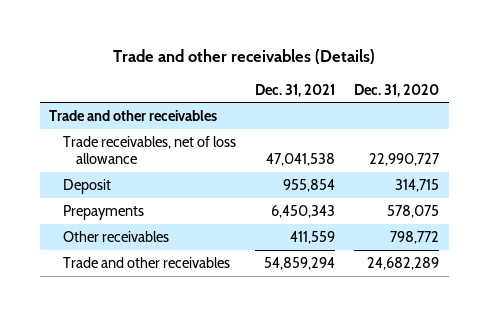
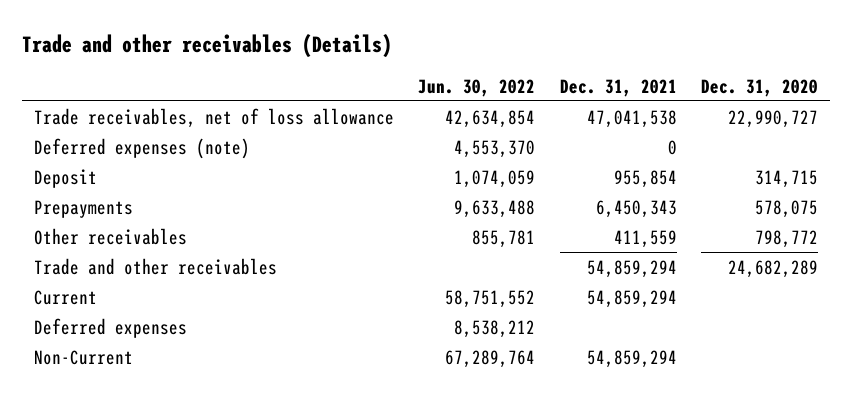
- | Dec. 31, 2021 | Dec. 31, 2020
+ | Jun. 30, 2022 | Dec. 31, 2021 | Dec. 31, 2020
- Trade and other receivables
+ Deferred expenses (note) | 4,553,370 | 0 |
+ Current | 58,751,552 | 54,859,294 |
+ Deferred expenses | 8,538,212 | |
+ Non-Current | 67,289,764 | 54,859,294 |

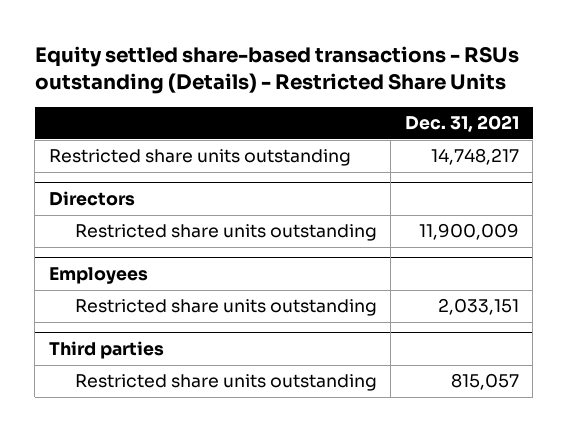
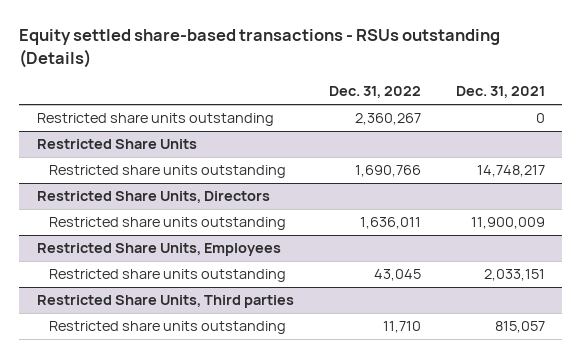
- Equity settled share-based transactions - RSUs outstanding (Details) - Restricted Share Units
+ Equity settled share-based transactions - RSUs outstanding (Details)
- | Dec. 31, 2021
+ | Dec. 31, 2022 | Dec. 31, 2021
+ Restricted share units outstanding | 2,360,267 | 0
+ Restricted Share Units
- Directors
+ Restricted Share Units, Directors
- Employees
+ Restricted Share Units, Employees
- Third parties
+ Restricted Share Units, Third parties

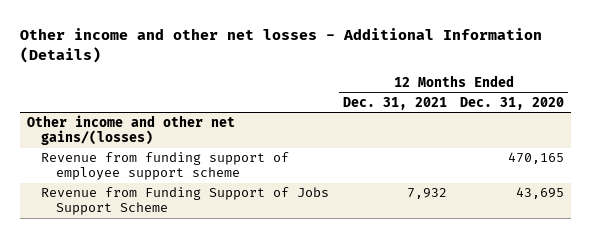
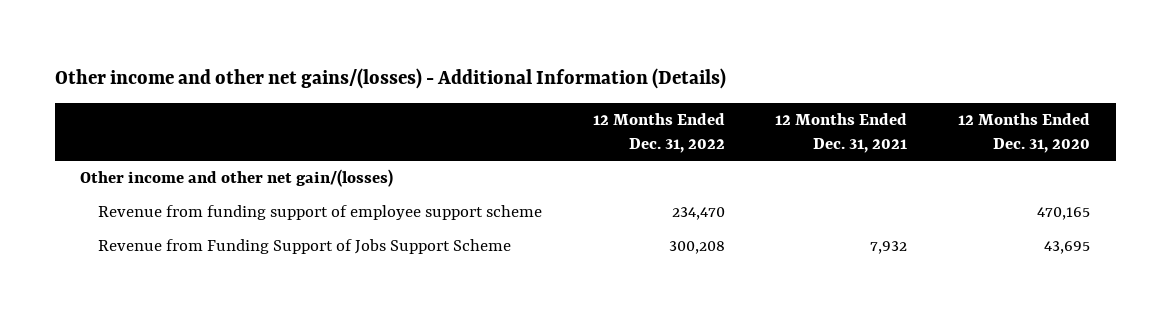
- Other income and other net losses - Additional Information (Details)
+ Other income and other net gains/(losses) - Additional Information (Details)
- | 12 Months Ended Dec. 31, 2021 | 12 Months Ended Dec. 31, 2020
+ | 12 Months Ended Dec. 31, 2022 | 12 Months Ended Dec. 31, 2021 | 12 Months Ended Dec. 31, 2020
- Other income and other net gains/(losses)
+ Other income and other net gain/(losses)

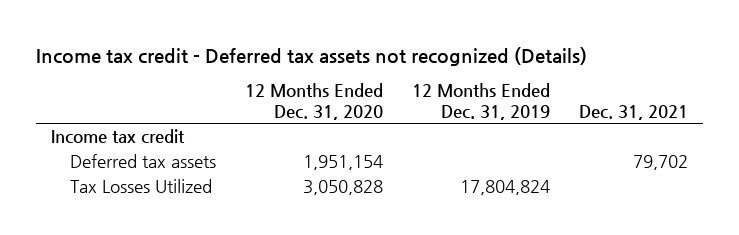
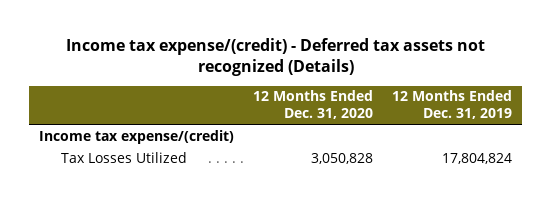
- Income tax credit - Deferred tax assets not recognized (Details)
+ Income tax expense/(credit) - Deferred tax assets not recognized (Details)
- | 12 Months Ended Dec. 31, 2020 | 12 Months Ended Dec. 31, 2019 | Dec. 31, 2021
+ | 12 Months Ended Dec. 31, 2020 | 12 Months Ended Dec. 31, 2019
- Income tax credit
- Deferred tax assets | 1,951,154 | | 79,702
+ Income tax expense/(credit)

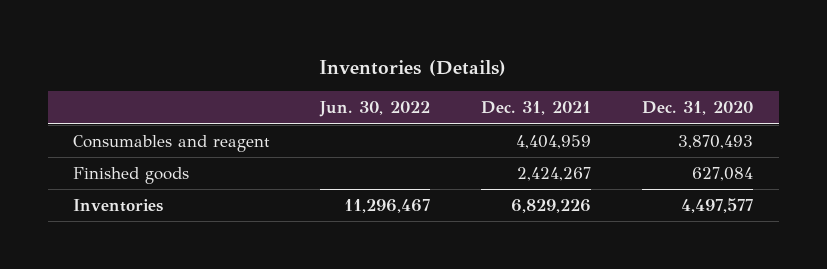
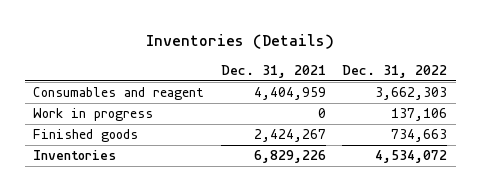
- | Jun. 30, 2022 | Dec. 31, 2021 | Dec. 31, 2020
+ | Dec. 31, 2021 | Dec. 31, 2022
+ Work in progress | 0 | 137,106

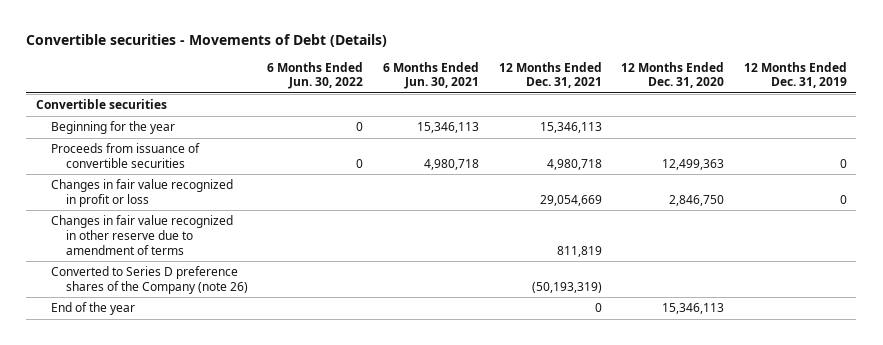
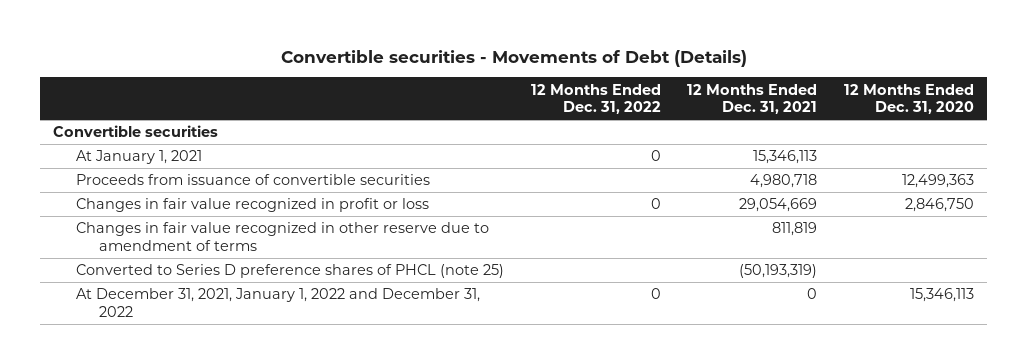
- | 6 Months Ended Jun. 30, 2022 | 6 Months Ended Jun. 30, 2021 | 12 Months Ended Dec. 31, 2021 | 12 Months Ended Dec. 31, 2020 | 12 Months Ended Dec. 31, 2019
+ | 12 Months Ended Dec. 31, 2022 | 12 Months Ended Dec. 31, 2021 | 12 Months Ended Dec. 31, 2020
- Beginning for the year | 0 | 15,346,113 | 15,346,113 | |
+ At January 1, 2021 | 0 | 15,346,113 |
- Converted to Series D preference shares of the Company (note 26) | | | (50,193,319) | |
- End of the year | | | 0 | 15,346,113 |
+ Converted to Series D preference shares of PHCL (note 25) | | (50,193,319) |
+ At December 31, 2021, January 1, 2022 and December 31, 2022 | 0 | 0 | 15,346,113

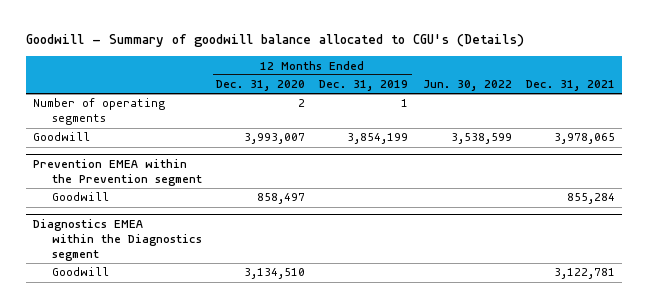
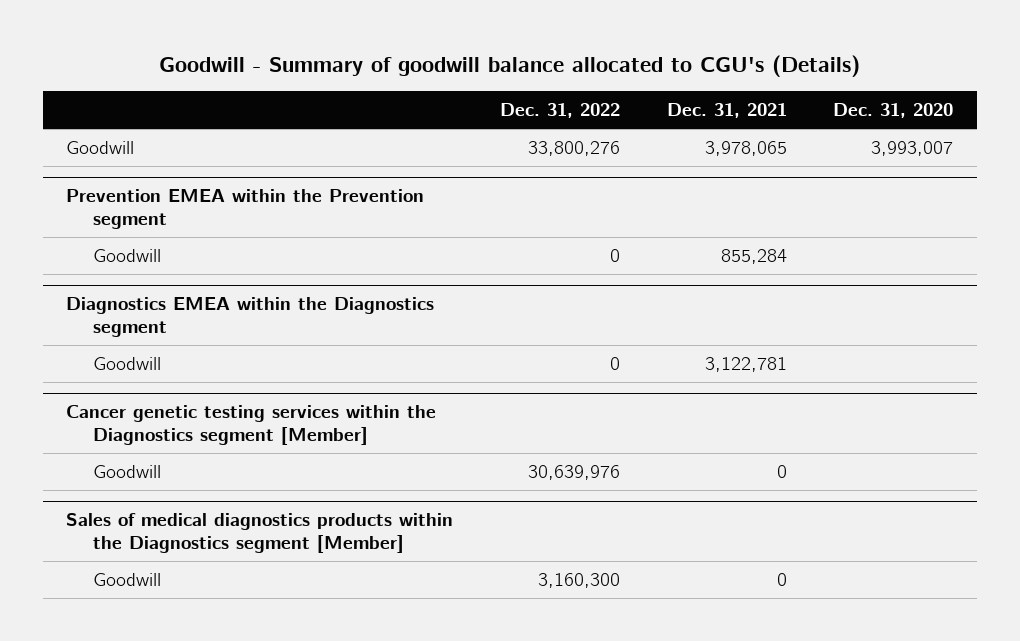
- | 12 Months Ended Dec. 31, 2020 | 12 Months Ended Dec. 31, 2019 | Jun. 30, 2022 | Dec. 31, 2021
+ | Dec. 31, 2022 | Dec. 31, 2021 | Dec. 31, 2020
- Number of operating segments | 2 | 1 | |
+ Cancer genetic testing services within the Diagnostics segment [Member]
+ Goodwill | 30,639,976 | 0 |
+ Sales of medical diagnostics products within the Diagnostics segment [Member]
+ Goodwill | 3,160,300 | 0 |

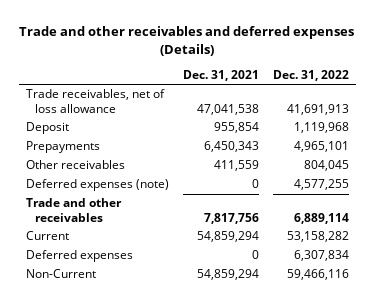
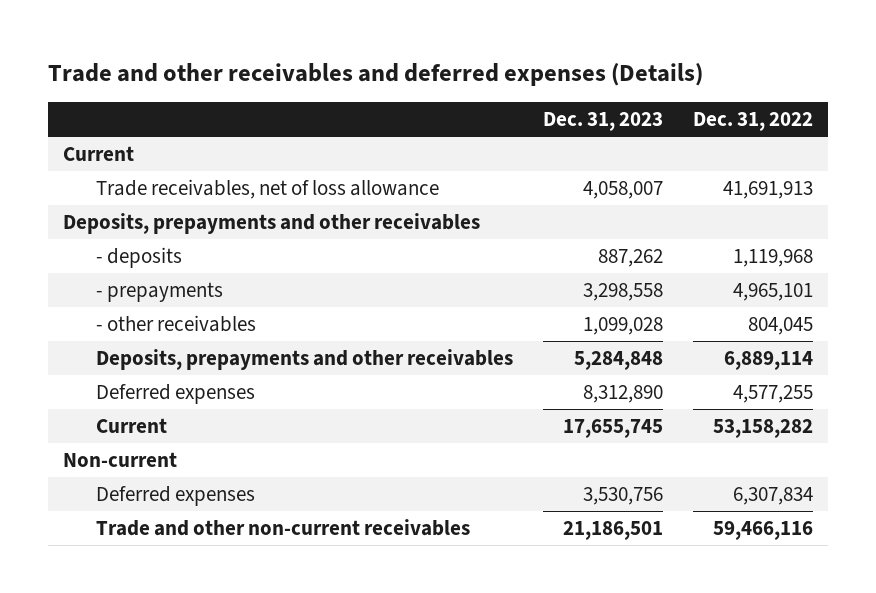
- | Dec. 31, 2021 | Dec. 31, 2022
+ | Dec. 31, 2023 | Dec. 31, 2022
+ Current
- Deposit | 955,854 | 1,119,968
- Prepayments | 6,450,343 | 4,965,101
- Other receivables | 411,559 | 804,045
- Deferred expenses (note) | 0 | 4,577,255
- Trade and other receivables | 7,817,756 | 6,889,114
+ Deposits, prepayments and other receivables
+ - deposits | 887,262 | 1,119,968
+ - prepayments | 3,298,558 | 4,965,101
+ - other receivables | 1,099,028 | 804,045
+ Deposits, prepayments and other receivables | 5,284,848 | 6,889,114
+ Deferred expenses | 8,312,890 | 4,577,255
+ Non-current
- Non-Current | 54,859,294 | 59,466,116
+ Trade and other non-current receivables | 21,186,501 | 59,466,116

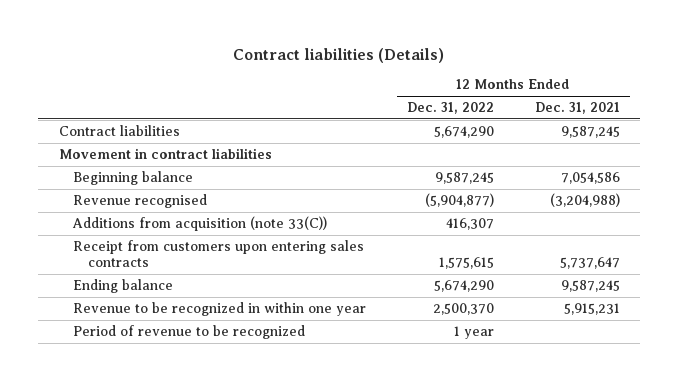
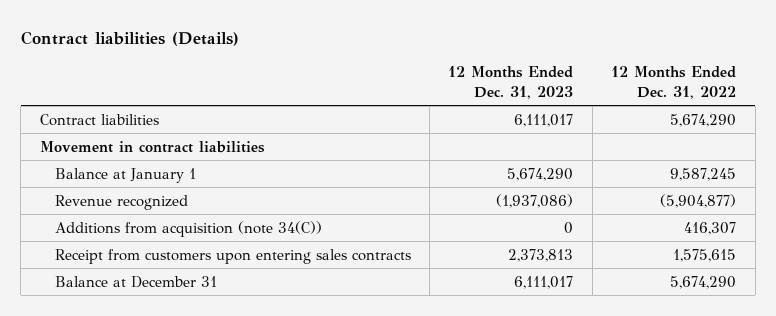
- | 12 Months Ended Dec. 31, 2022 | 12 Months Ended Dec. 31, 2021
+ | 12 Months Ended Dec. 31, 2023 | 12 Months Ended Dec. 31, 2022
- Beginning balance | 9,587,245 | 7,054,586
- Revenue recognised | (5,904,877) | (3,204,988)
- Additions from acquisition (note 33(C)) | 416,307 |
+ Balance at January 1 | 5,674,290 | 9,587,245
+ Revenue recognized | (1,937,086) | (5,904,877)
+ Additions from acquisition (note 34(C)) | 0 | 416,307
- Ending balance | 5,674,290 | 9,587,245
- Revenue to be recognized in within one year | 2,500,370 | 5,915,231
- Period of revenue to be recognized | 1 year |
+ Balance at December 31 | 6,111,017 | 5,674,290

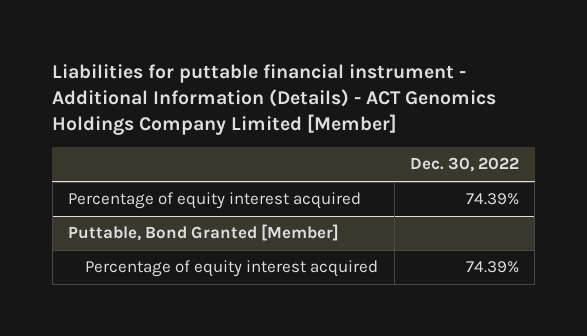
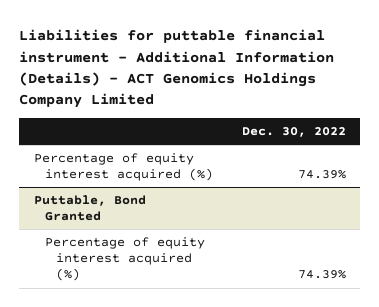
- Liabilities for puttable financial instrument - Additional Information (Details) - ACT Genomics Holdings Company Limited [Member]
+ Liabilities for puttable financial instrument - Additional Information (Details) - ACT Genomics Holdings Company Limited
- Percentage of equity interest acquired | 74.39%
- Puttable, Bond Granted [Member]
- Percentage of equity interest acquired | 74.39%
+ Percentage of equity interest acquired (%) | 74.39%
+ Puttable, Bond Granted
+ Percentage of equity interest acquired (%) | 74.39%

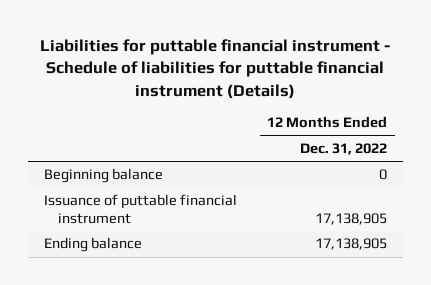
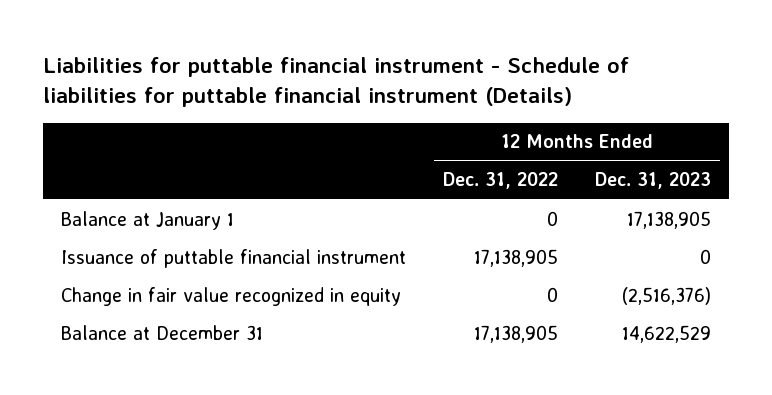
- | 12 Months Ended Dec. 31, 2022
+ | 12 Months Ended Dec. 31, 2022 | 12 Months Ended Dec. 31, 2023
- Beginning balance | 0
+ Balance at January 1 | 0 | 17,138,905
- Ending balance | 17,138,905
+ Change in fair value recognized in equity | 0 | (2,516,376)
+ Balance at December 31 | 17,138,905 | 14,622,529

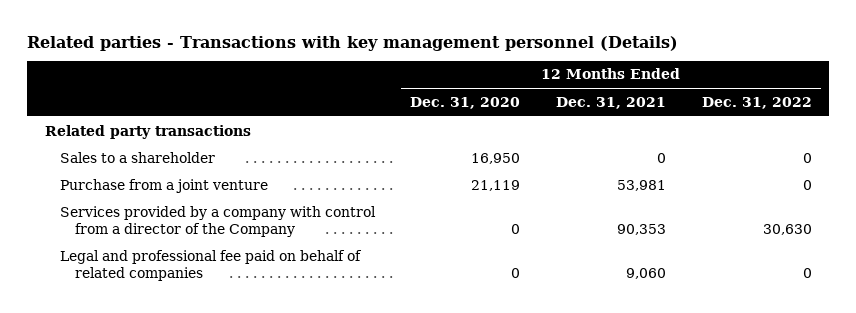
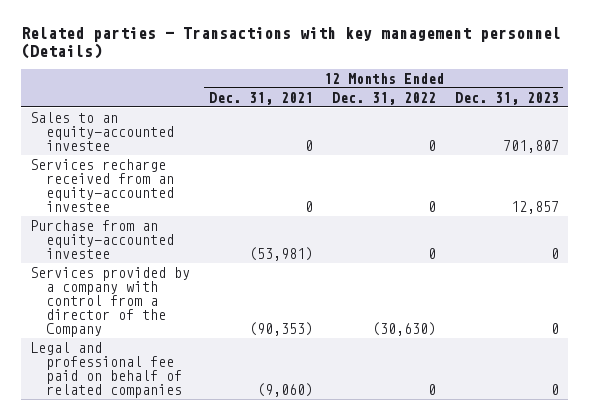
- | 12 Months Ended Dec. 31, 2020 | 12 Months Ended Dec. 31, 2021 | 12 Months Ended Dec. 31, 2022
+ | 12 Months Ended Dec. 31, 2021 | 12 Months Ended Dec. 31, 2022 | 12 Months Ended Dec. 31, 2023
- Related party transactions
- Sales to a shareholder | 16,950 | 0 | 0
- Purchase from a joint venture | 21,119 | 53,981 | 0
- Services provided by a company with control from a director of the Company | 0 | 90,353 | 30,630
- Legal and professional fee paid on behalf of related companies | 0 | 9,060 | 0
+ Sales to an equity-accounted investee | 0 | 0 | 701,807
+ Services recharge received from an equity-accounted investee | 0 | 0 | 12,857
+ Purchase from an equity-accounted investee | (53,981) | 0 | 0
+ Services provided by a company with control from a director of the Company | (90,353) | (30,630) | 0
+ Legal and professional fee paid on behalf of related companies | (9,060) | 0 | 0

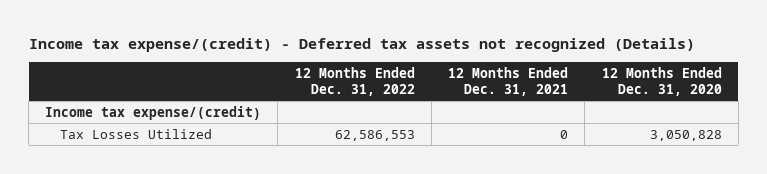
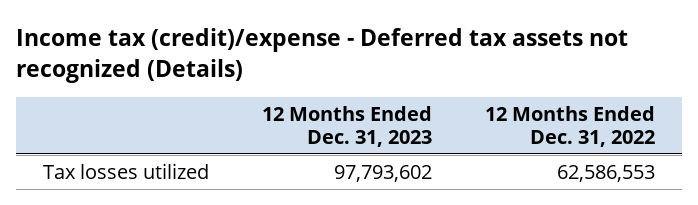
- Income tax expense/(credit) - Deferred tax assets not recognized (Details)
+ Income tax (credit)/expense - Deferred tax assets not recognized (Details)
- | 12 Months Ended Dec. 31, 2022 | 12 Months Ended Dec. 31, 2021 | 12 Months Ended Dec. 31, 2020
+ | 12 Months Ended Dec. 31, 2023 | 12 Months Ended Dec. 31, 2022
- Income tax expense/(credit)
- Tax Losses Utilized | 62,586,553 | 0 | 3,050,828
+ Tax losses utilized | 97,793,602 | 62,586,553

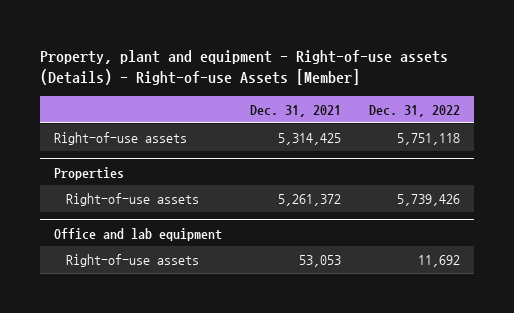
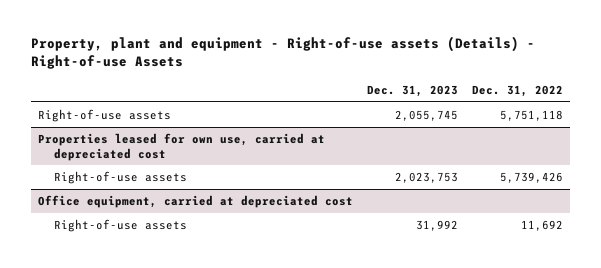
- Property, plant and equipment - Right-of-use assets (Details) - Right-of-use Assets [Member]
+ Property, plant and equipment - Right-of-use assets (Details) - Right-of-use Assets
- | Dec. 31, 2021 | Dec. 31, 2022
+ | Dec. 31, 2023 | Dec. 31, 2022
- Properties
+ Properties leased for own use, carried at depreciated cost
- Office and lab equipment
+ Office equipment, carried at depreciated cost

